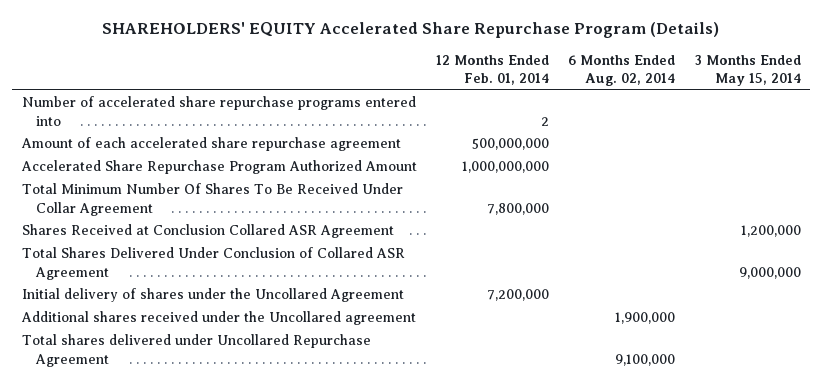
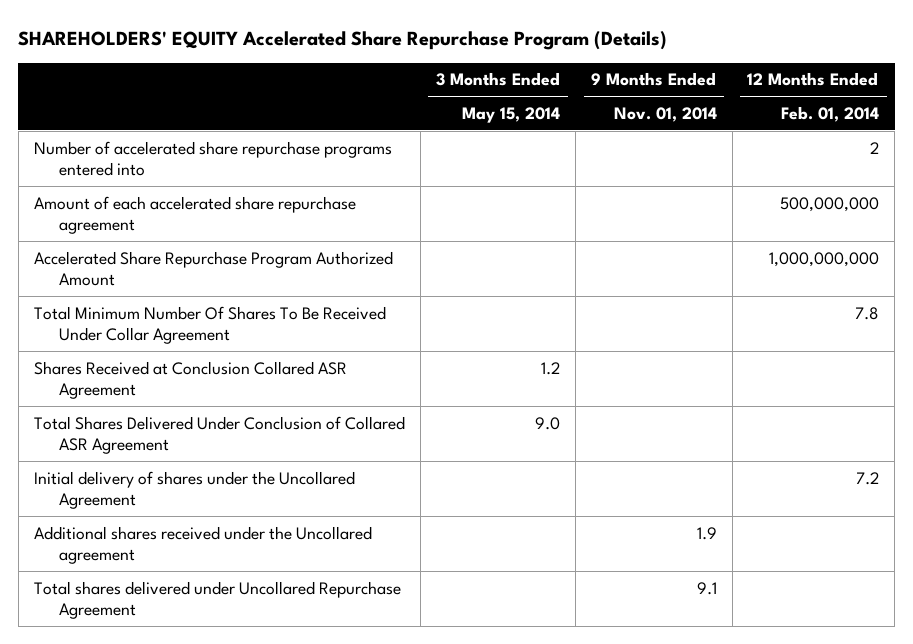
- | 12 Months Ended Feb. 01, 2014 | 6 Months Ended Aug. 02, 2014 | 3 Months Ended May 15, 2014
+ | 3 Months Ended May 15, 2014 | 9 Months Ended Nov. 01, 2014 | 12 Months Ended Feb. 01, 2014
- Total Minimum Number Of Shares To Be Received Under Collar Agreement | 7,800,000 | |
- Shares Received at Conclusion Collared ASR Agreement | | | 1,200,000
- Total Shares Delivered Under Conclusion of Collared ASR Agreement | | | 9,000,000
- Initial delivery of shares under the Uncollared Agreement | 7,200,000 | |
+ Total Minimum Number Of Shares To Be Received Under Collar Agreement | | | 7.8
+ Shares Received at Conclusion Collared ASR Agreement | 1.2 | |
+ Total Shares Delivered Under Conclusion of Collared ASR Agreement | 9.0 | |
+ Initial delivery of shares under the Uncollared Agreement | | | 7.2

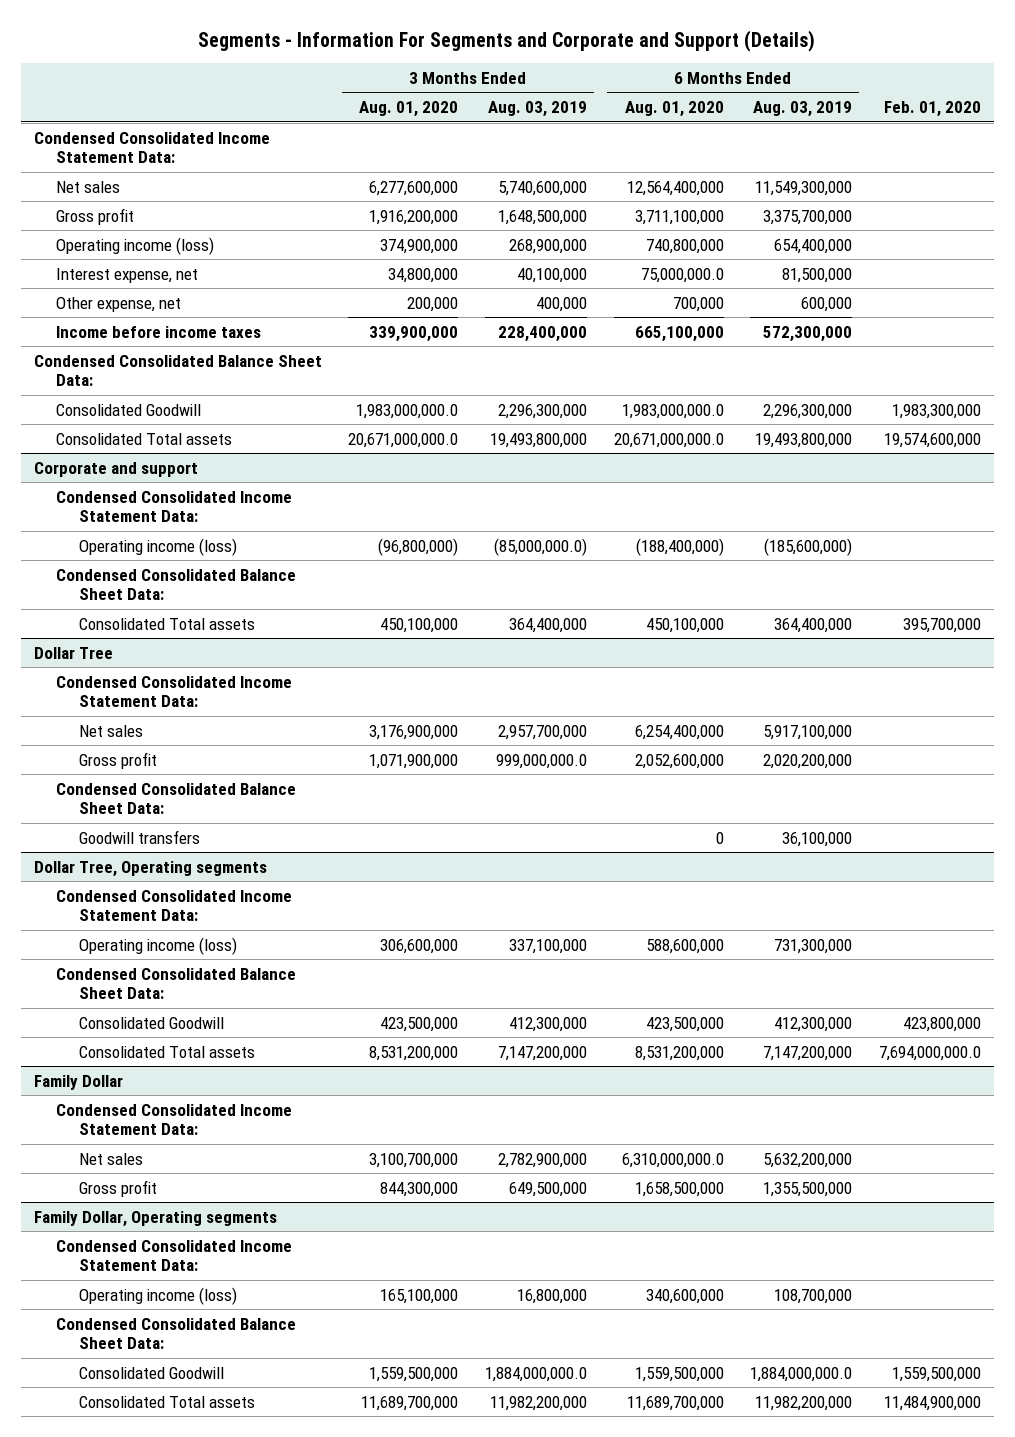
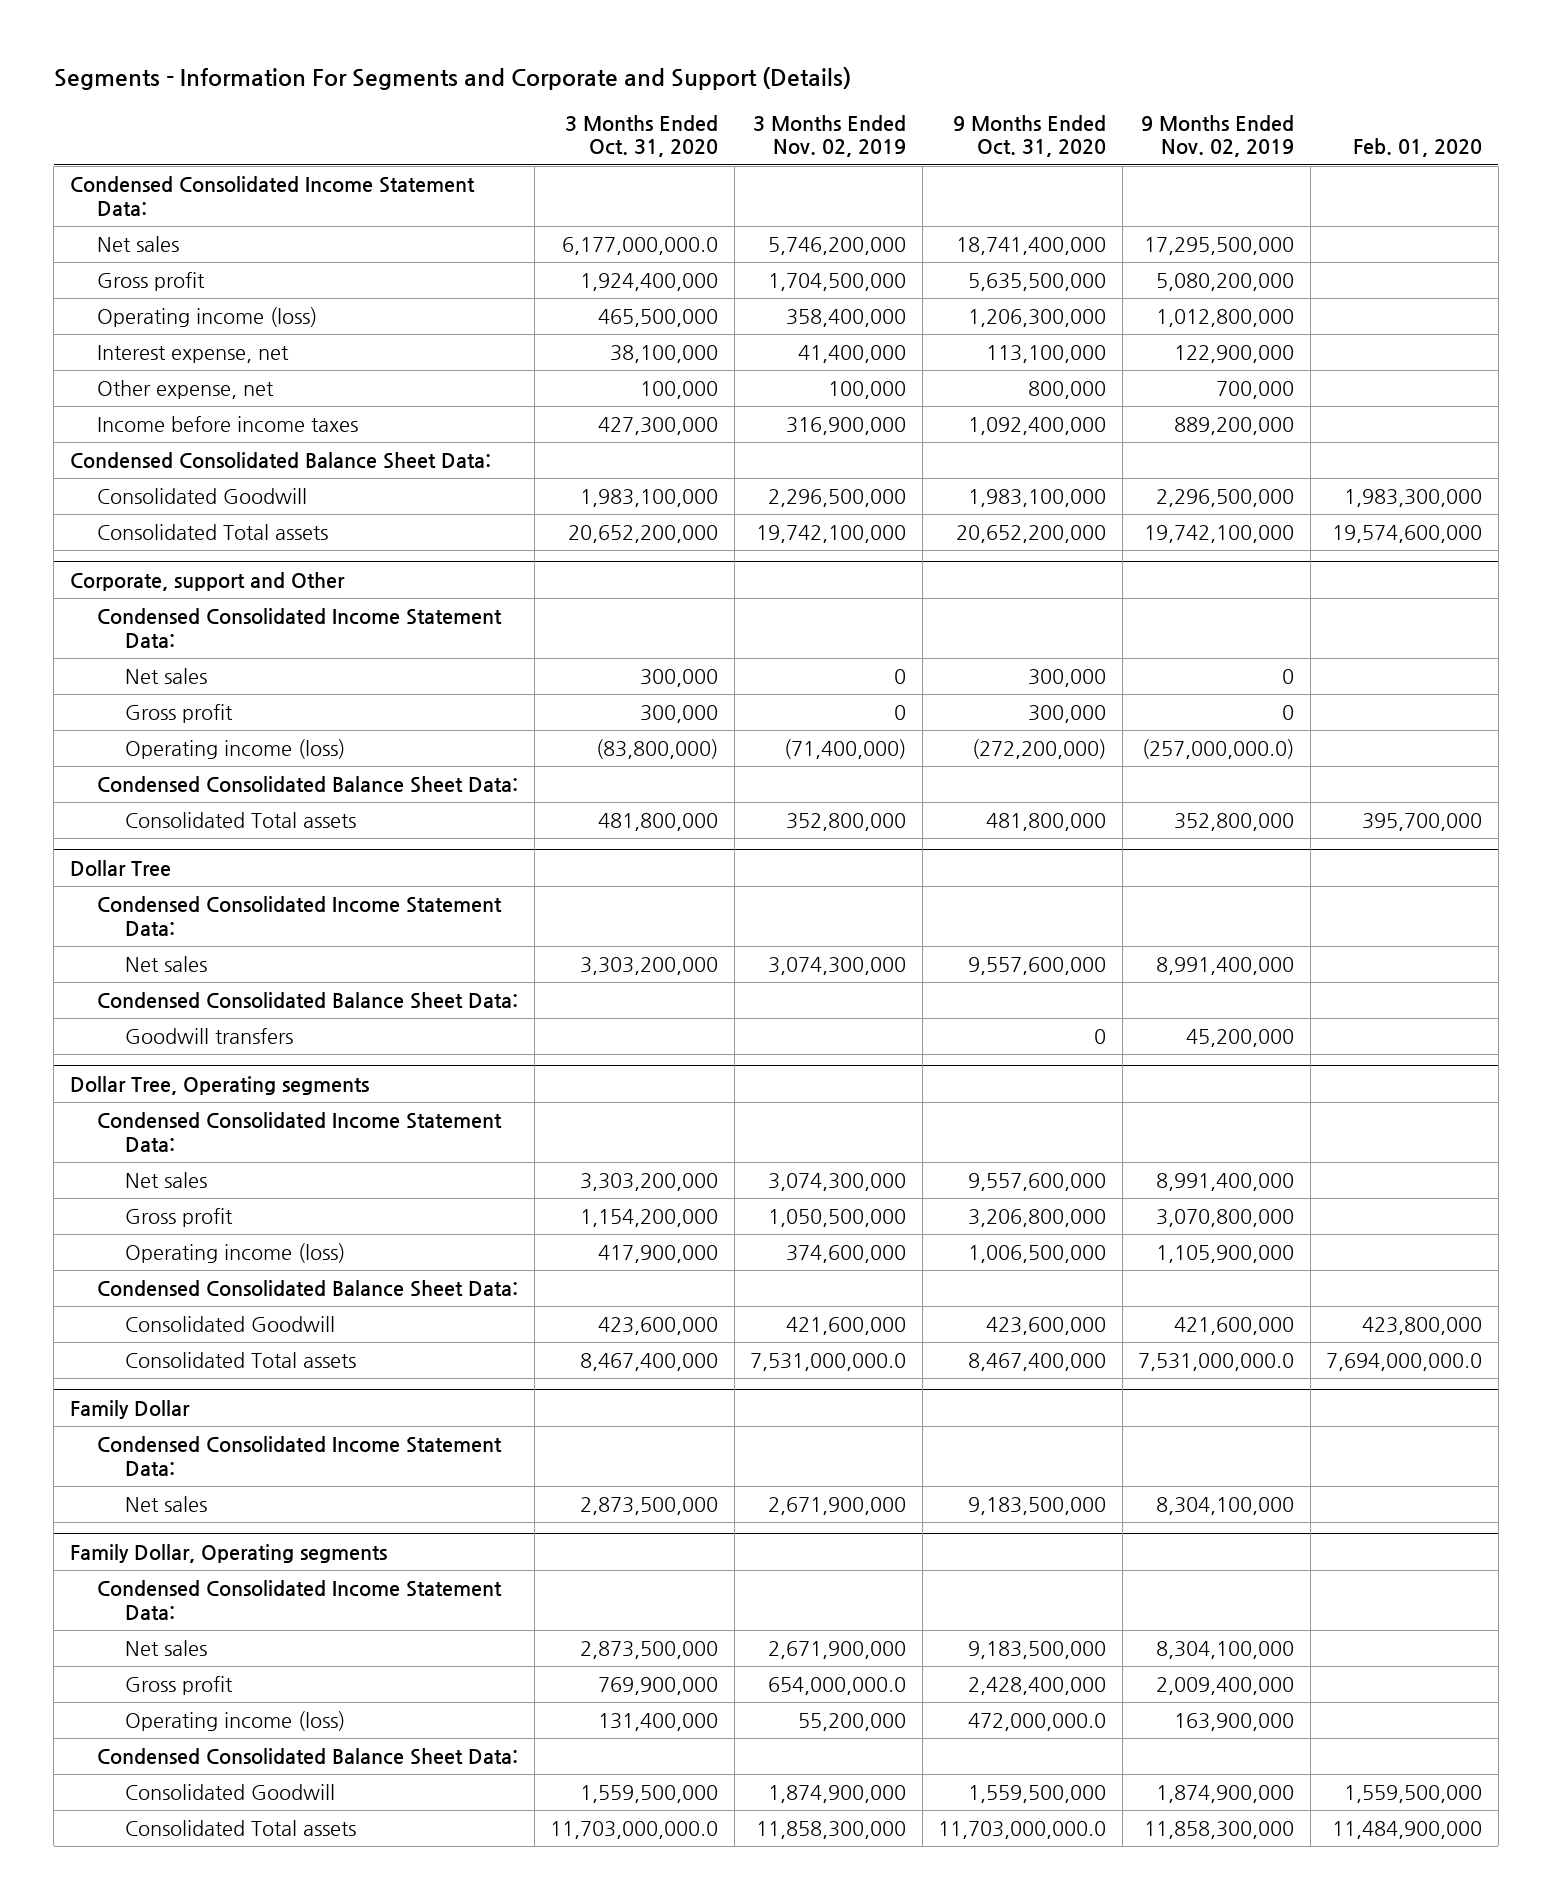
- | 3 Months Ended Aug. 01, 2020 | 3 Months Ended Aug. 03, 2019 | 6 Months Ended Aug. 01, 2020 | 6 Months Ended Aug. 03, 2019 | Feb. 01, 2020
+ | 3 Months Ended Oct. 31, 2020 | 3 Months Ended Nov. 02, 2019 | 9 Months Ended Oct. 31, 2020 | 9 Months Ended Nov. 02, 2019 | Feb. 01, 2020
- Corporate and support
+ Corporate, support and Other
+ Net sales | 300,000 | 0 | 300,000 | 0 |
+ Gross profit | 300,000 | 0 | 300,000 | 0 |
@ Dollar Tree
- Gross profit | 1,071,900,000 | 999,000,000.0 | 2,052,600,000 | 2,020,200,000 |
@ Dollar Tree, Operating segments
+ Net sales | 3,303,200,000 | 3,074,300,000 | 9,557,600,000 | 8,991,400,000 |
+ Gross profit | 1,154,200,000 | 1,050,500,000 | 3,206,800,000 | 3,070,800,000 |
@ Family Dollar
- Gross profit | 844,300,000 | 649,500,000 | 1,658,500,000 | 1,355,500,000 |
@ Family Dollar, Operating segments
+ Net sales | 2,873,500,000 | 2,671,900,000 | 9,183,500,000 | 8,304,100,000 |
+ Gross profit | 769,900,000 | 654,000,000.0 | 2,428,400,000 | 2,009,400,000 |

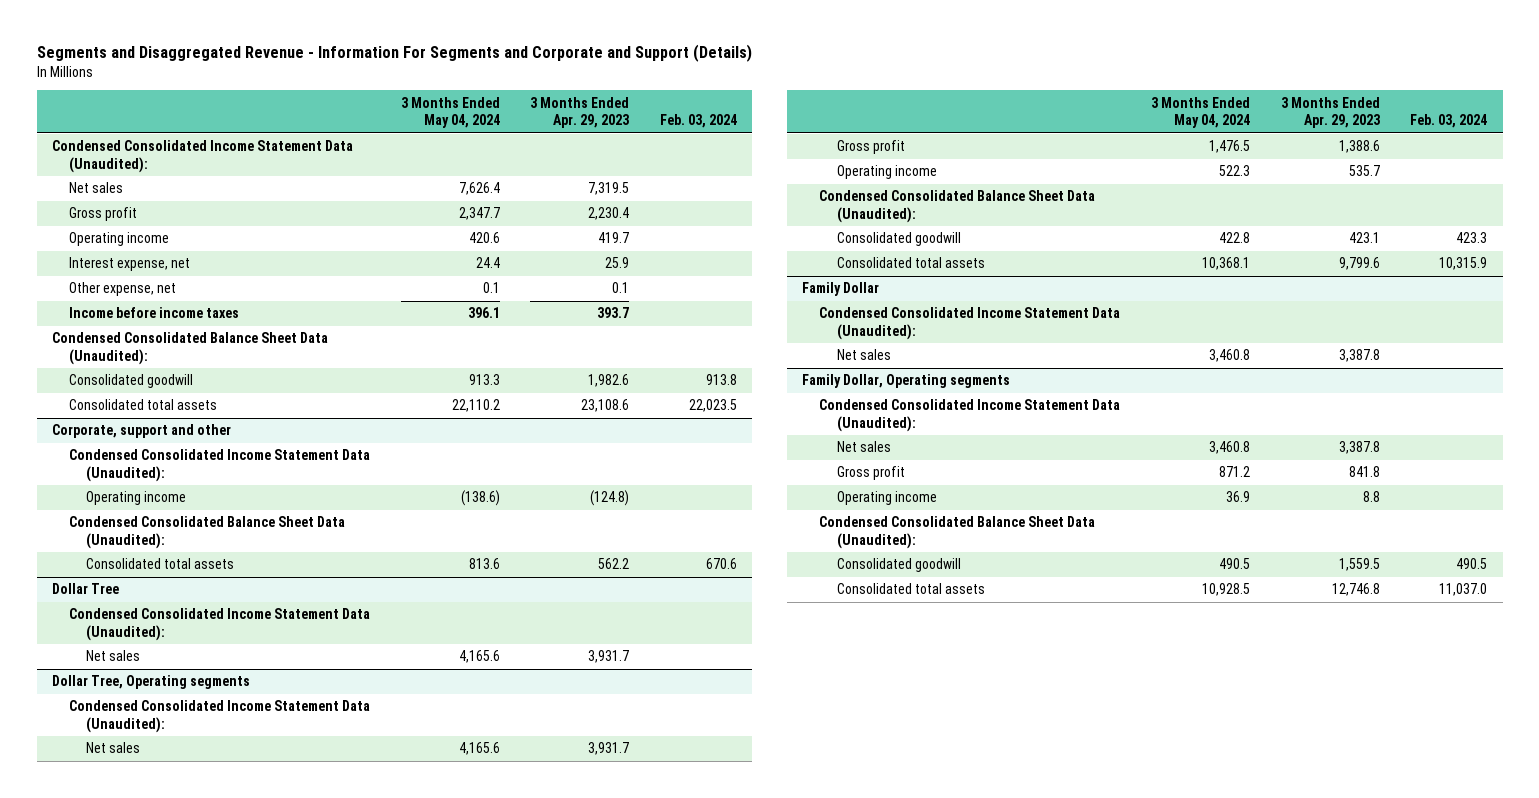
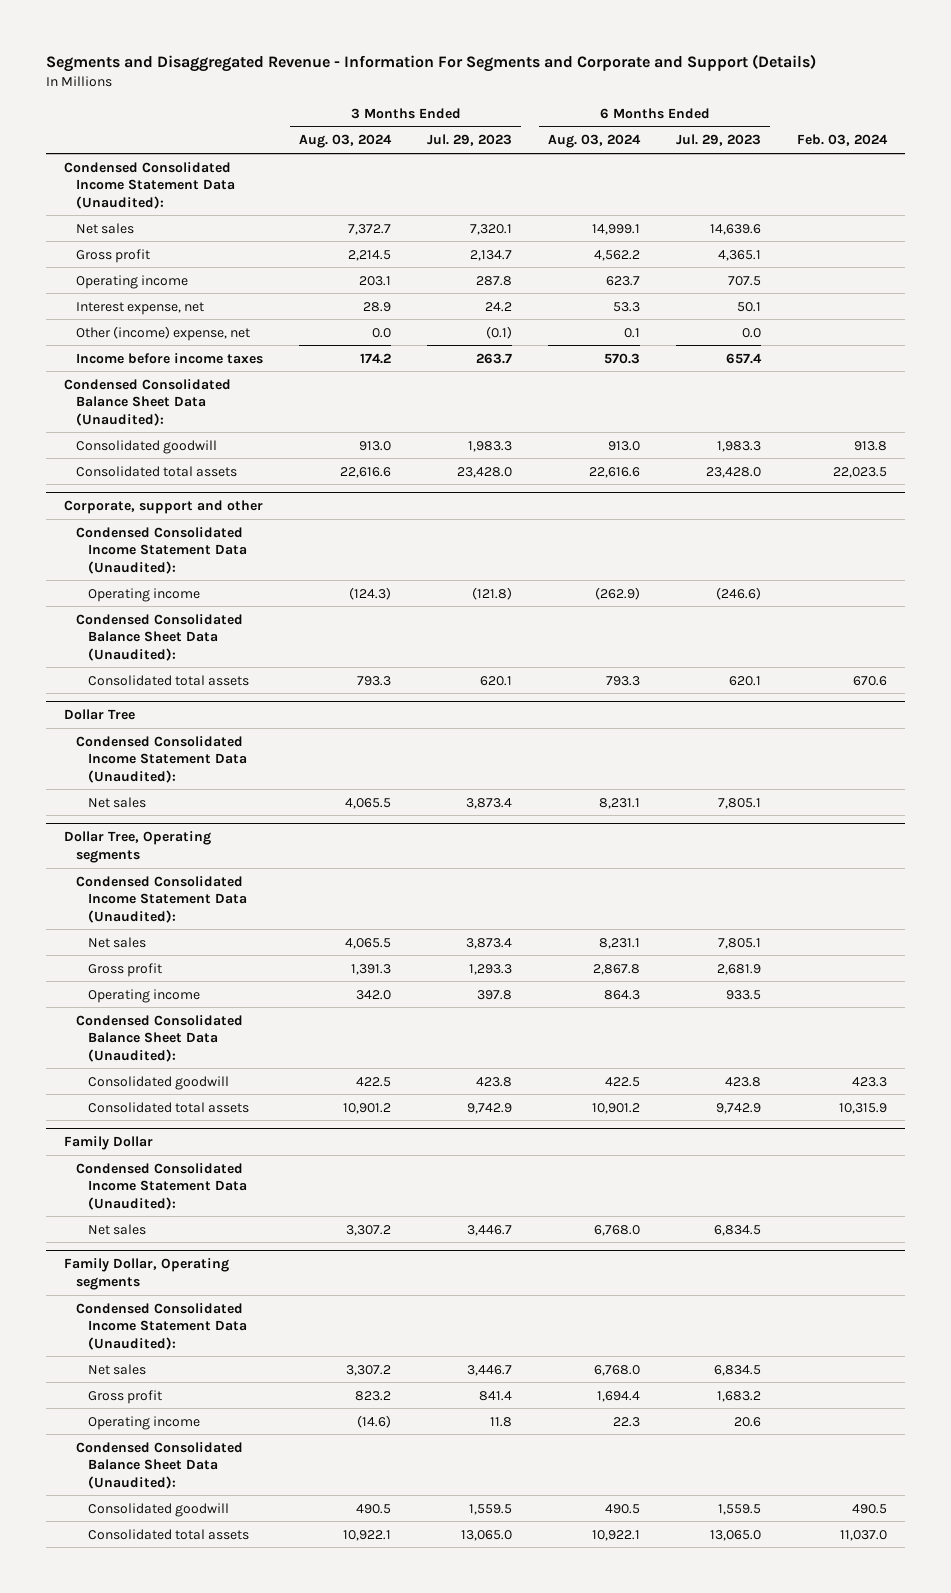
- | 3 Months Ended May 04, 2024 | 3 Months Ended Apr. 29, 2023 | Feb. 03, 2024
+ | 3 Months Ended Aug. 03, 2024 | 3 Months Ended Jul. 29, 2023 | 6 Months Ended Aug. 03, 2024 | 6 Months Ended Jul. 29, 2023 | Feb. 03, 2024
- Other expense, net | 0.1 | 0.1 |
+ Other (income) expense, net | 0.0 | (0.1) | 0.1 | 0.0 |

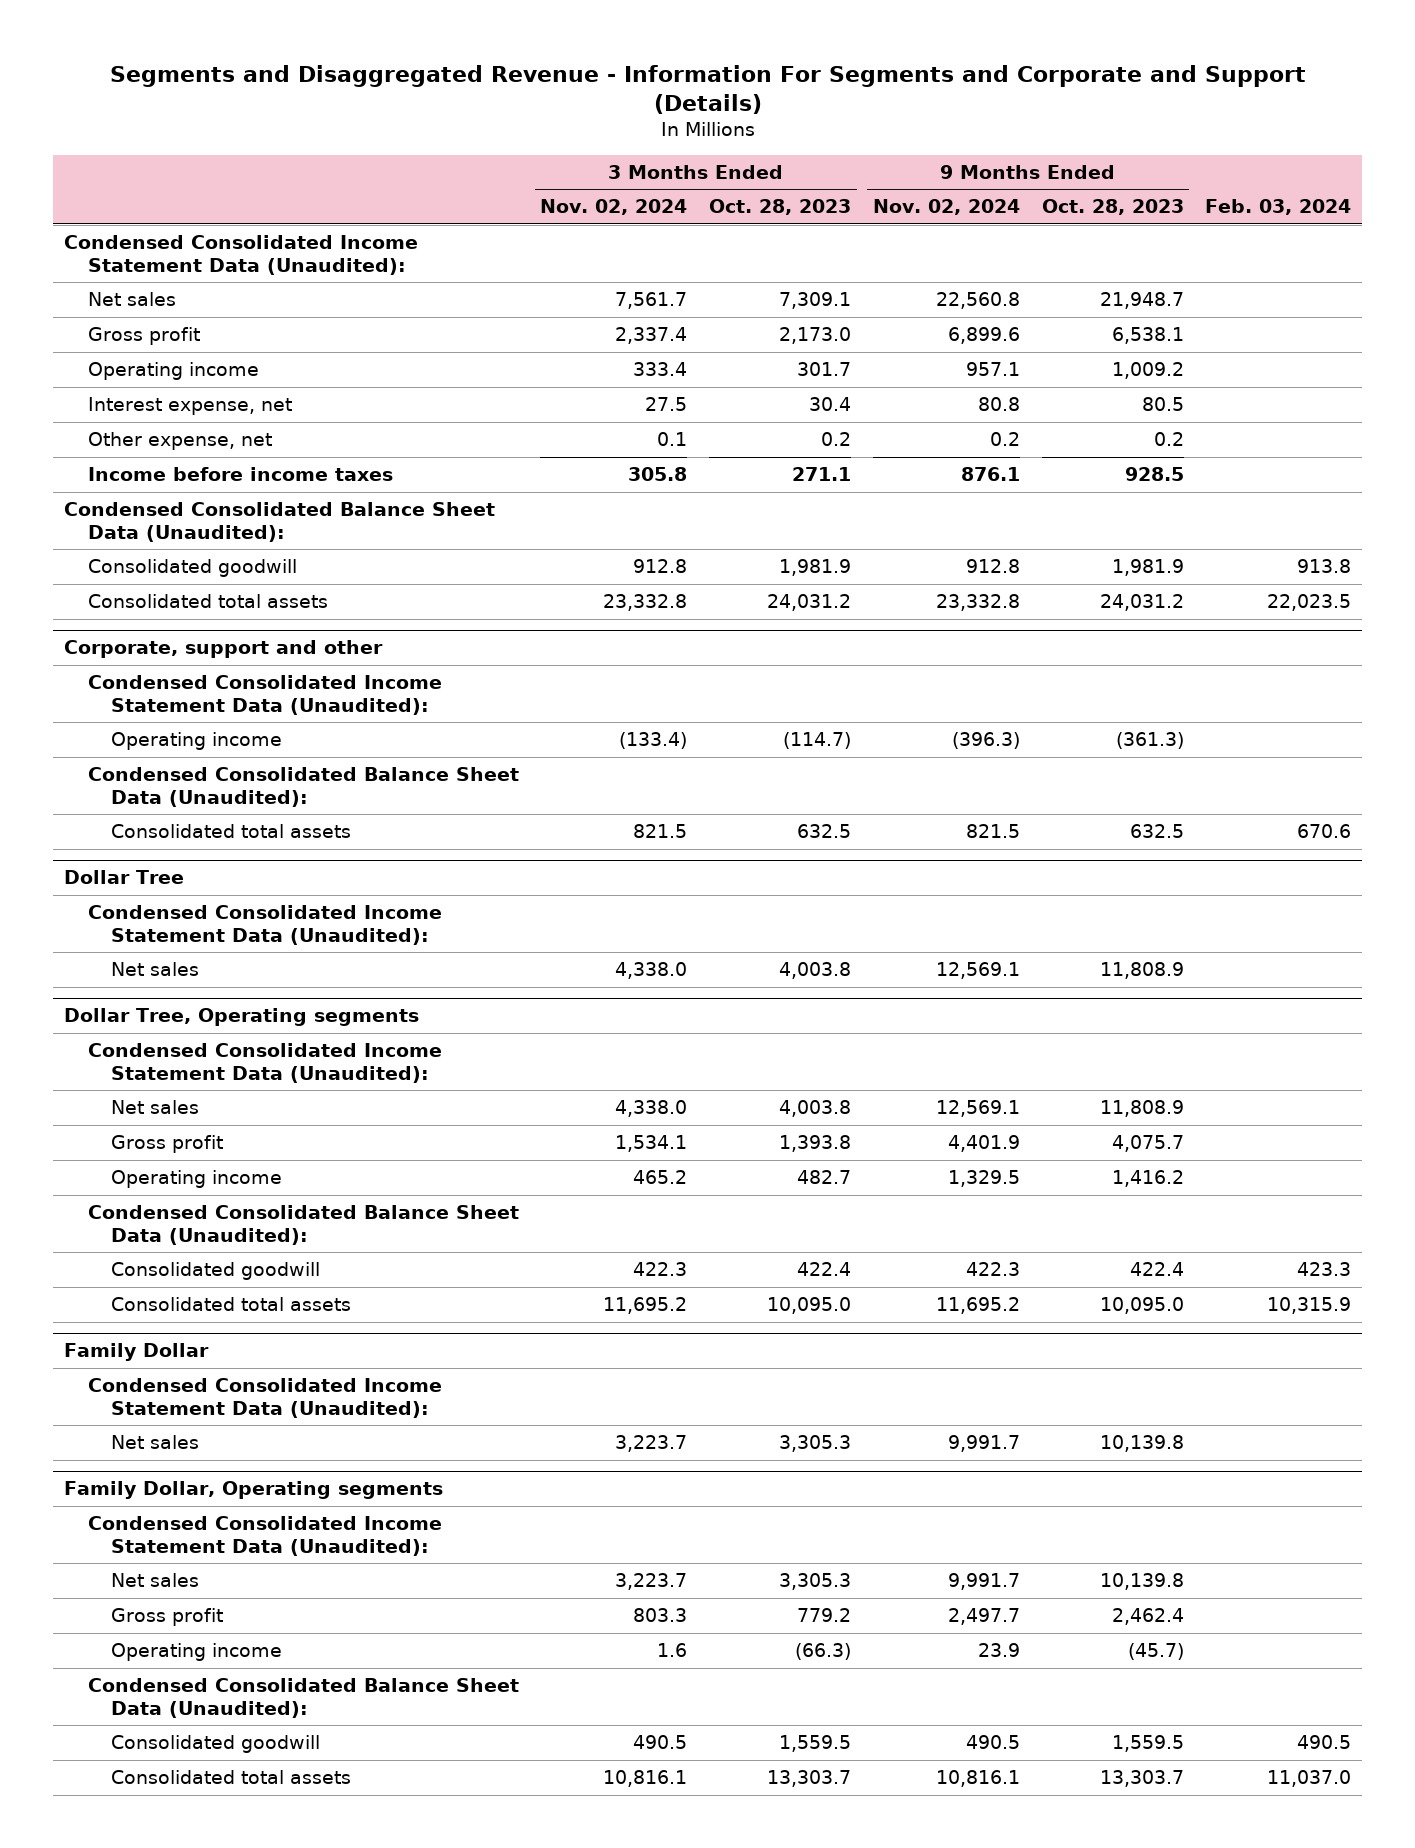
- | 3 Months Ended Aug. 03, 2024 | 3 Months Ended Jul. 29, 2023 | 6 Months Ended Aug. 03, 2024 | 6 Months Ended Jul. 29, 2023 | Feb. 03, 2024
+ | 3 Months Ended Nov. 02, 2024 | 3 Months Ended Oct. 28, 2023 | 9 Months Ended Nov. 02, 2024 | 9 Months Ended Oct. 28, 2023 | Feb. 03, 2024
- Other (income) expense, net | 0.0 | (0.1) | 0.1 | 0.0 |
+ Other expense, net | 0.1 | 0.2 | 0.2 | 0.2 |

